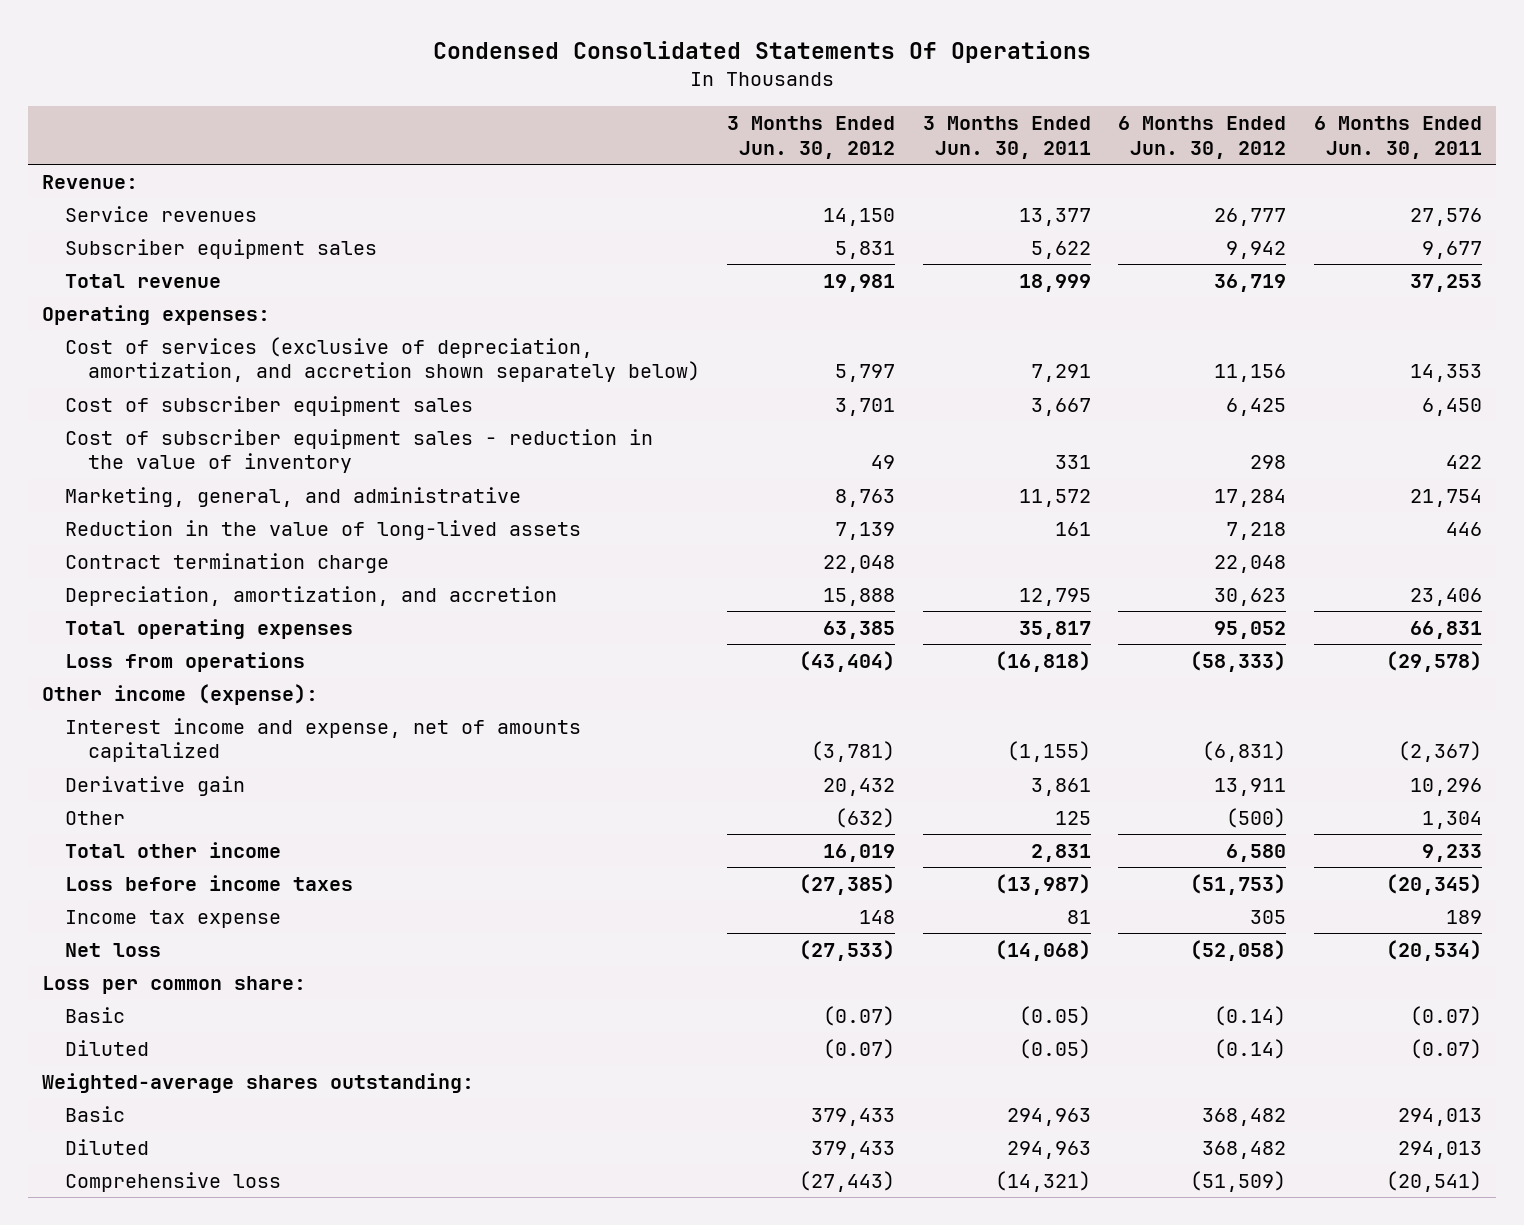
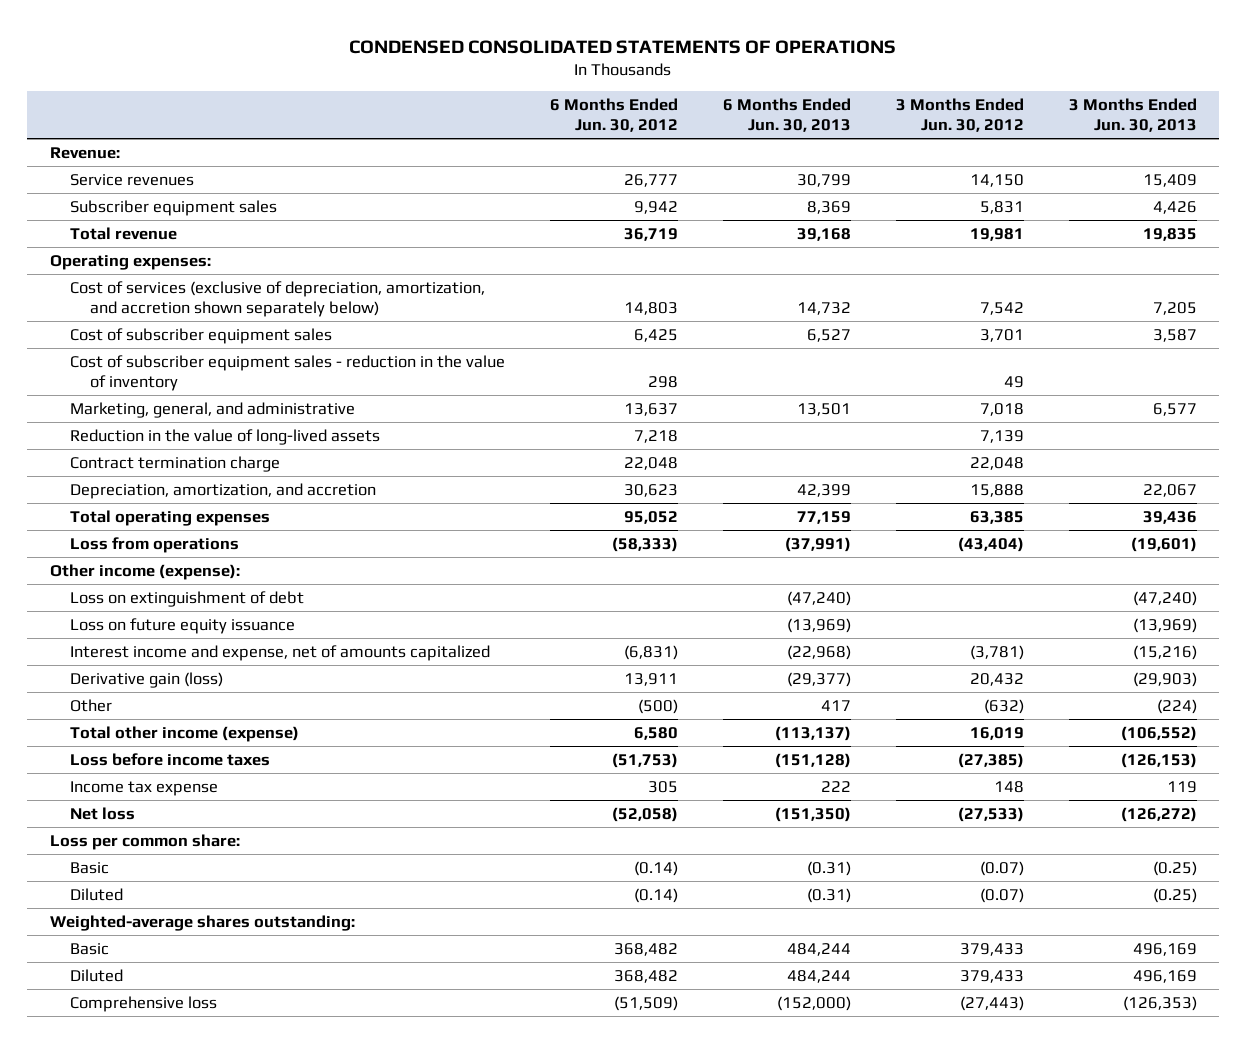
- Condensed Consolidated Statements Of Operations
+ CONDENSED CONSOLIDATED STATEMENTS OF OPERATIONS
- | 3 Months Ended Jun. 30, 2012 | 3 Months Ended Jun. 30, 2011 | 6 Months Ended Jun. 30, 2012 | 6 Months Ended Jun. 30, 2011
+ | 6 Months Ended Jun. 30, 2012 | 6 Months Ended Jun. 30, 2013 | 3 Months Ended Jun. 30, 2012 | 3 Months Ended Jun. 30, 2013
- Cost of services (exclusive of depreciation, amortization, and accretion shown separately below) | 5,797 | 7,291 | 11,156 | 14,353
+ Cost of services (exclusive of depreciation, amortization, and accretion shown separately below) | 14,803 | 14,732 | 7,542 | 7,205
- Marketing, general, and administrative | 8,763 | 11,572 | 17,284 | 21,754
+ Marketing, general, and administrative | 13,637 | 13,501 | 7,018 | 6,577
+ Loss on extinguishment of debt | | (47,240) | | (47,240)
+ Loss on future equity issuance | | (13,969) | | (13,969)
- Derivative gain | 20,432 | 3,861 | 13,911 | 10,296
+ Derivative gain (loss) | 13,911 | (29,377) | 20,432 | (29,903)
- Total other income | 16,019 | 2,831 | 6,580 | 9,233
+ Total other income (expense) | 6,580 | (113,137) | 16,019 | (106,552)

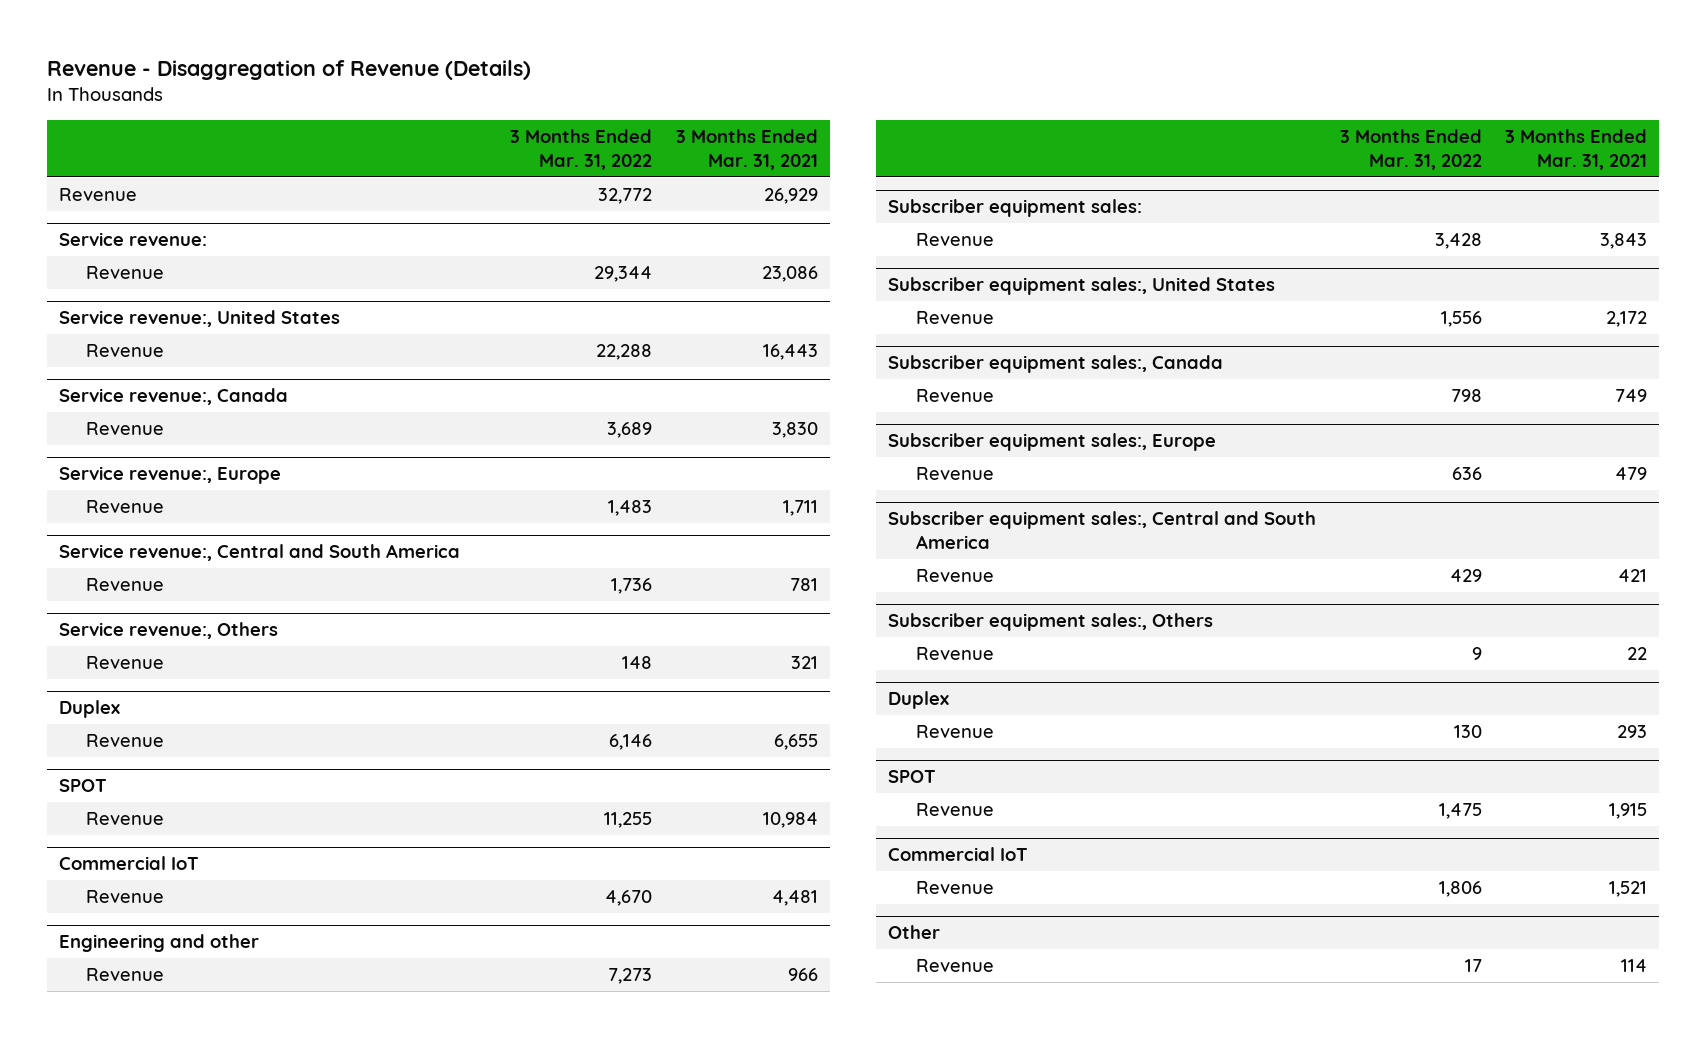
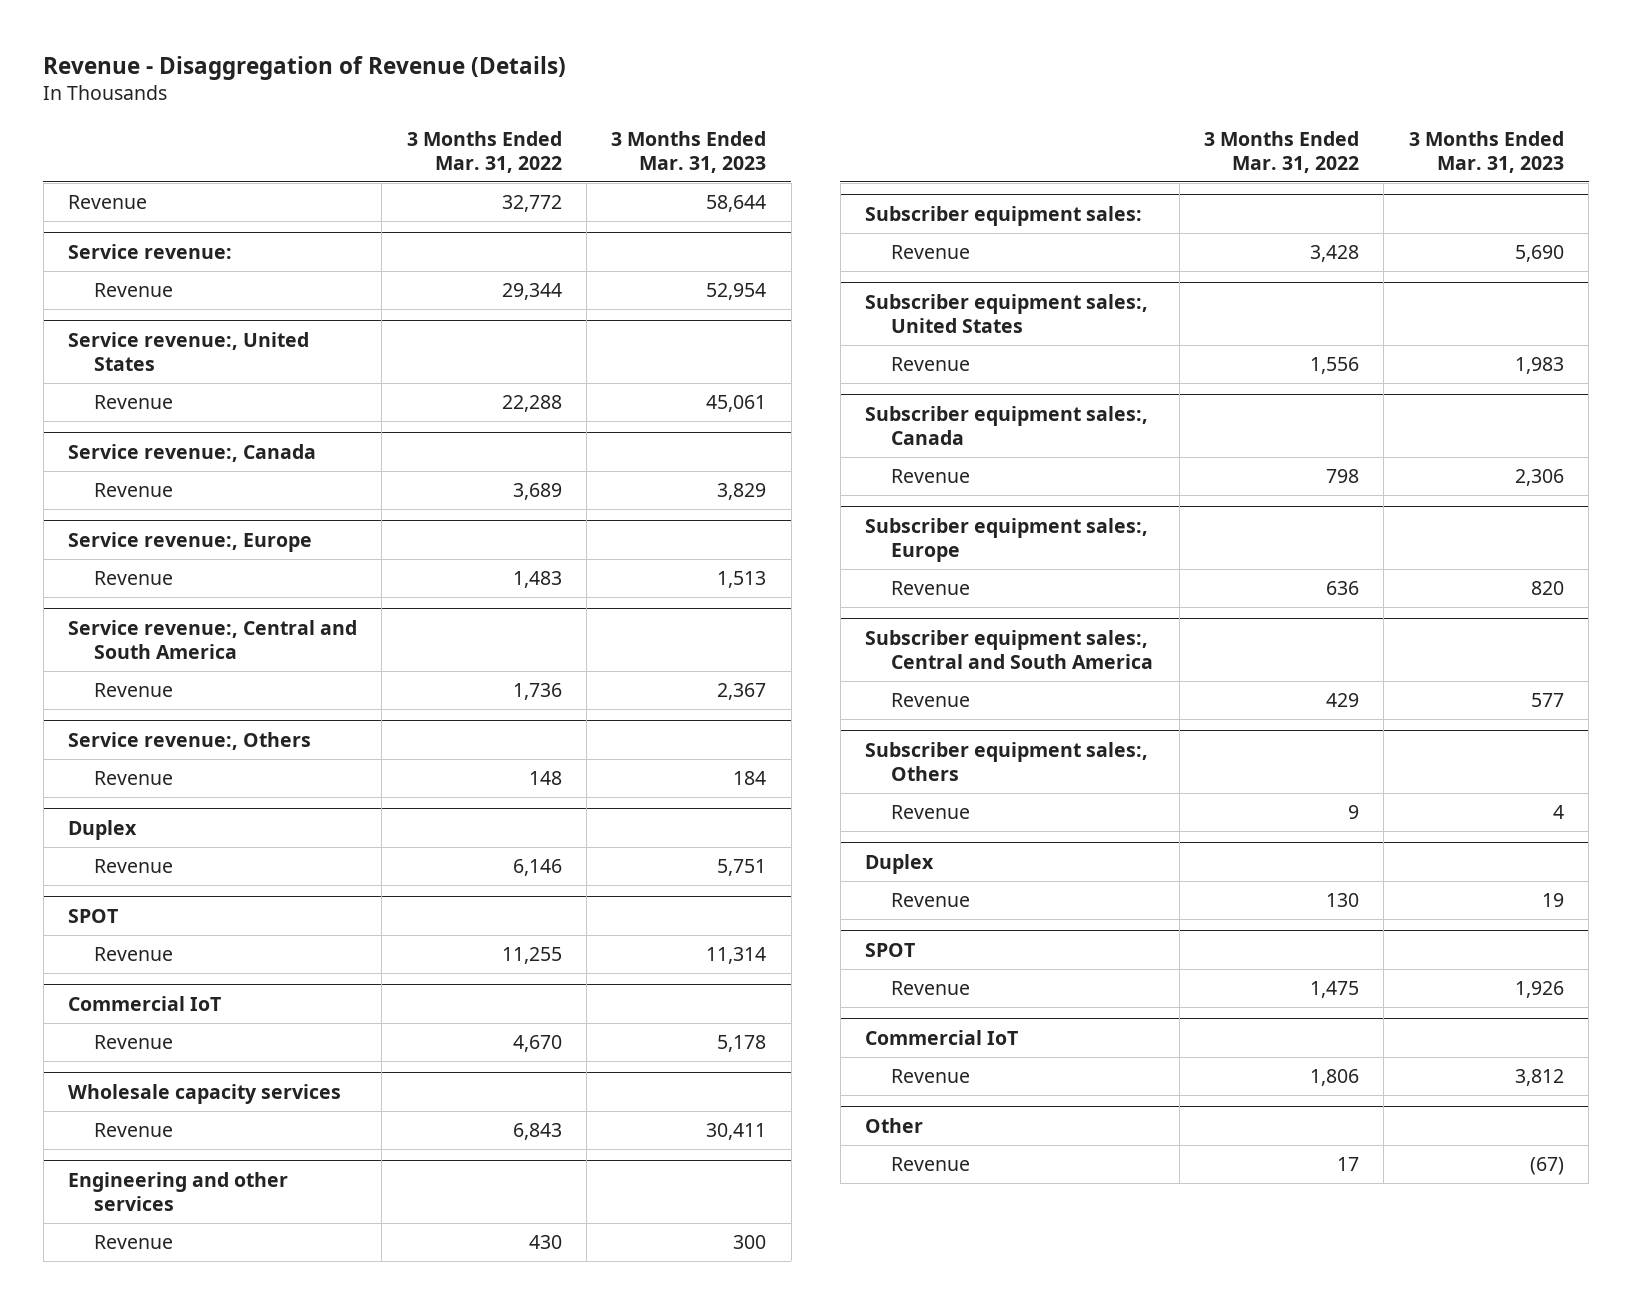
- | 3 Months Ended Mar. 31, 2022 | 3 Months Ended Mar. 31, 2021
+ | 3 Months Ended Mar. 31, 2022 | 3 Months Ended Mar. 31, 2023
- Engineering and other
- Revenue | 7,273 | 966
+ Wholesale capacity services
+ Revenue | 6,843 | 30,411
+ Engineering and other services
+ Revenue | 430 | 300

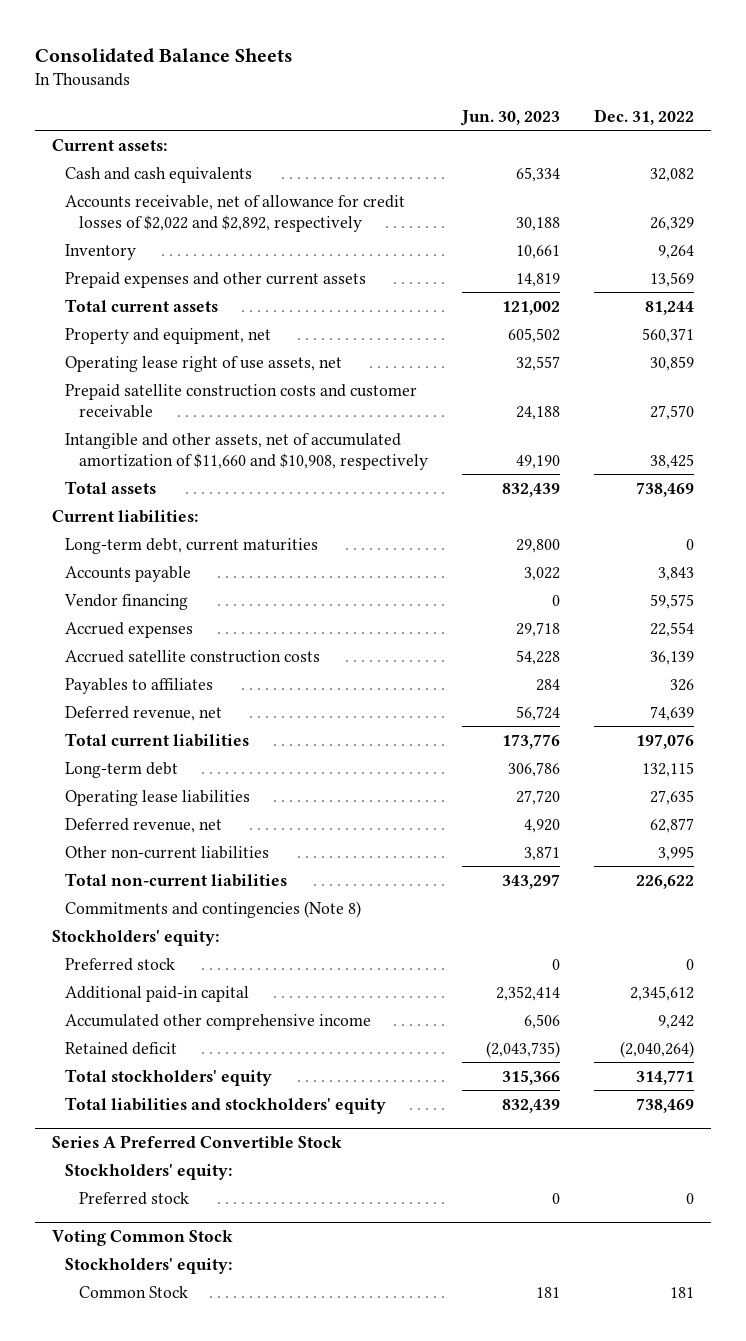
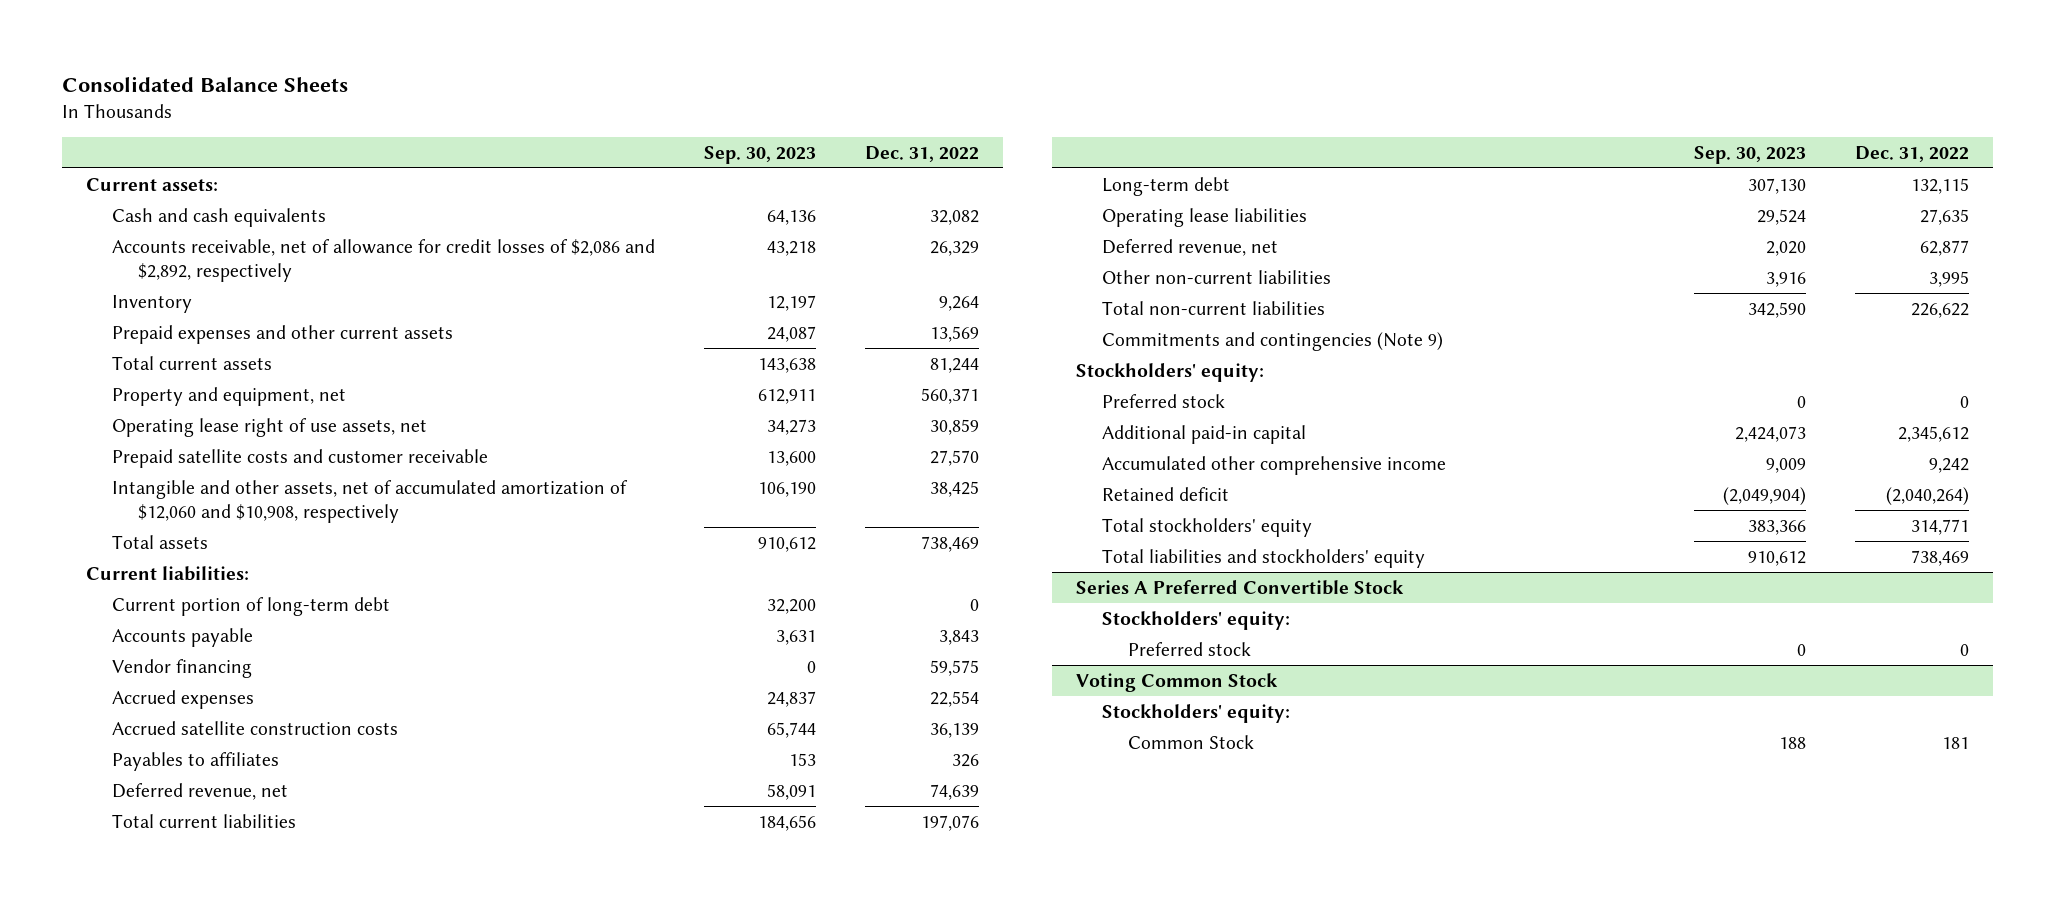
- | Jun. 30, 2023 | Dec. 31, 2022
+ | Sep. 30, 2023 | Dec. 31, 2022
- Accounts receivable, net of allowance for credit losses of $2,022 and $2,892, respectively | 30,188 | 26,329
+ Accounts receivable, net of allowance for credit losses of $2,086 and $2,892, respectively | 43,218 | 26,329
- Prepaid satellite construction costs and customer receivable | 24,188 | 27,570
- Intangible and other assets, net of accumulated amortization of $11,660 and $10,908, respectively | 49,190 | 38,425
+ Prepaid satellite costs and customer receivable | 13,600 | 27,570
+ Intangible and other assets, net of accumulated amortization of $12,060 and $10,908, respectively | 106,190 | 38,425
- Long-term debt, current maturities | 29,800 | 0
+ Current portion of long-term debt | 32,200 | 0
- Commitments and contingencies (Note 8)
+ Commitments and contingencies (Note 9)

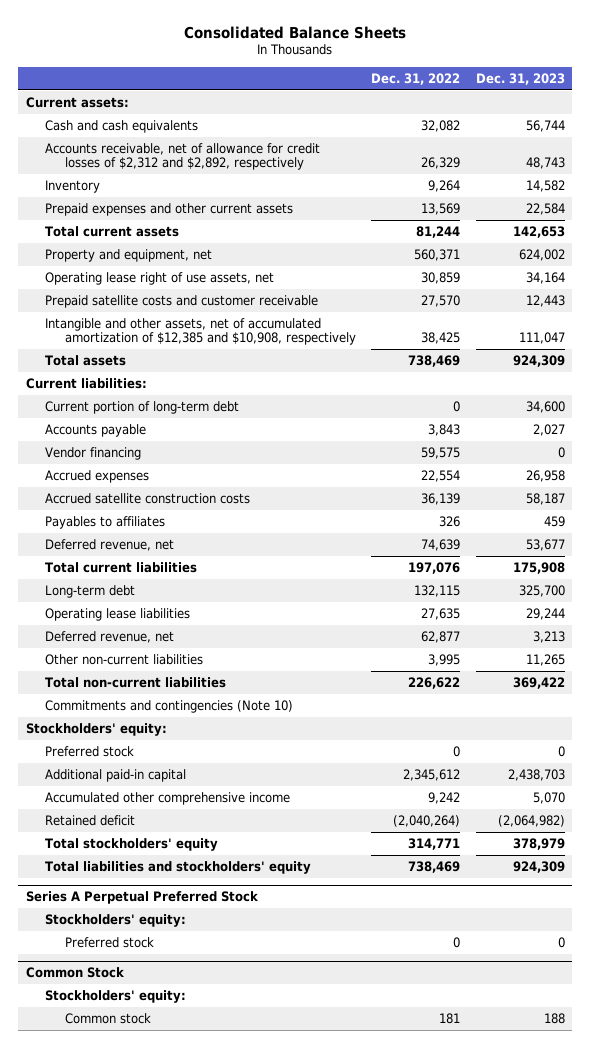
- | Sep. 30, 2023 | Dec. 31, 2022
+ | Dec. 31, 2022 | Dec. 31, 2023
- Accounts receivable, net of allowance for credit losses of $2,086 and $2,892, respectively | 43,218 | 26,329
+ Accounts receivable, net of allowance for credit losses of $2,312 and $2,892, respectively | 26,329 | 48,743
- Intangible and other assets, net of accumulated amortization of $12,060 and $10,908, respectively | 106,190 | 38,425
+ Intangible and other assets, net of accumulated amortization of $12,385 and $10,908, respectively | 38,425 | 111,047
- Commitments and contingencies (Note 9)
+ Commitments and contingencies (Note 10)
- Series A Preferred Convertible Stock
+ Series A Perpetual Preferred Stock
- Voting Common Stock
+ Common Stock
- Common Stock | 188 | 181
+ Common stock | 181 | 188

